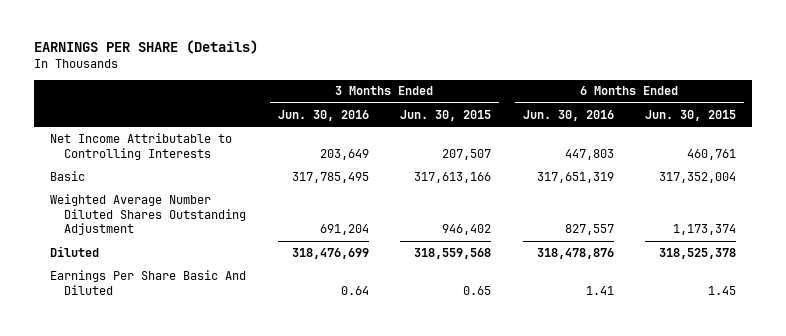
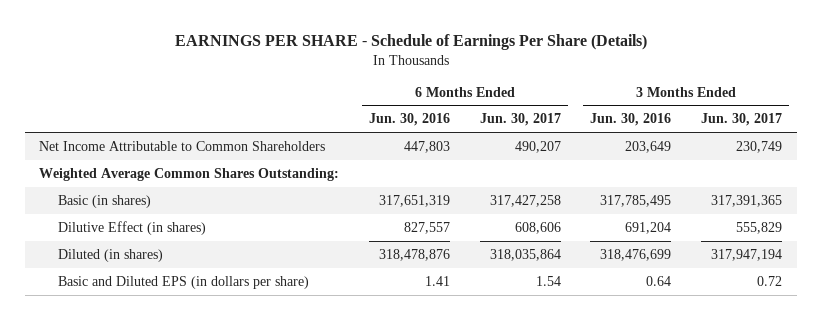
- EARNINGS PER SHARE (Details)
+ EARNINGS PER SHARE - Schedule of Earnings Per Share (Details)
- | 3 Months Ended Jun. 30, 2016 | 3 Months Ended Jun. 30, 2015 | 6 Months Ended Jun. 30, 2016 | 6 Months Ended Jun. 30, 2015
+ | 6 Months Ended Jun. 30, 2016 | 6 Months Ended Jun. 30, 2017 | 3 Months Ended Jun. 30, 2016 | 3 Months Ended Jun. 30, 2017
- Net Income Attributable to Controlling Interests | 203,649 | 207,507 | 447,803 | 460,761
- Basic | 317,785,495 | 317,613,166 | 317,651,319 | 317,352,004
- Weighted Average Number Diluted Shares Outstanding Adjustment | 691,204 | 946,402 | 827,557 | 1,173,374
- Diluted | 318,476,699 | 318,559,568 | 318,478,876 | 318,525,378
- Earnings Per Share Basic And Diluted | 0.64 | 0.65 | 1.41 | 1.45
+ Net Income Attributable to Common Shareholders | 447,803 | 490,207 | 203,649 | 230,749
+ Weighted Average Common Shares Outstanding:
+ Basic (in shares) | 317,651,319 | 317,427,258 | 317,785,495 | 317,391,365
+ Dilutive Effect (in shares) | 827,557 | 608,606 | 691,204 | 555,829
+ Diluted (in shares) | 318,478,876 | 318,035,864 | 318,476,699 | 317,947,194
+ Basic and Diluted EPS (in dollars per share) | 1.41 | 1.54 | 0.64 | 0.72

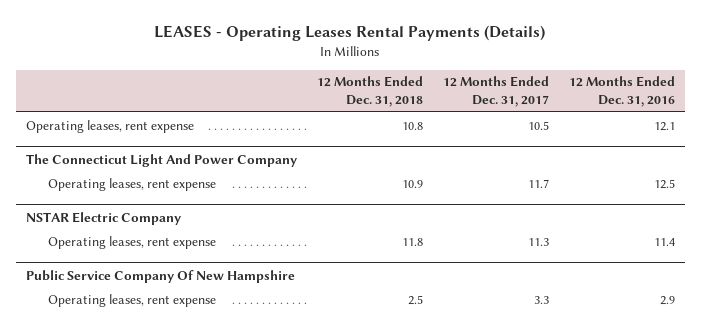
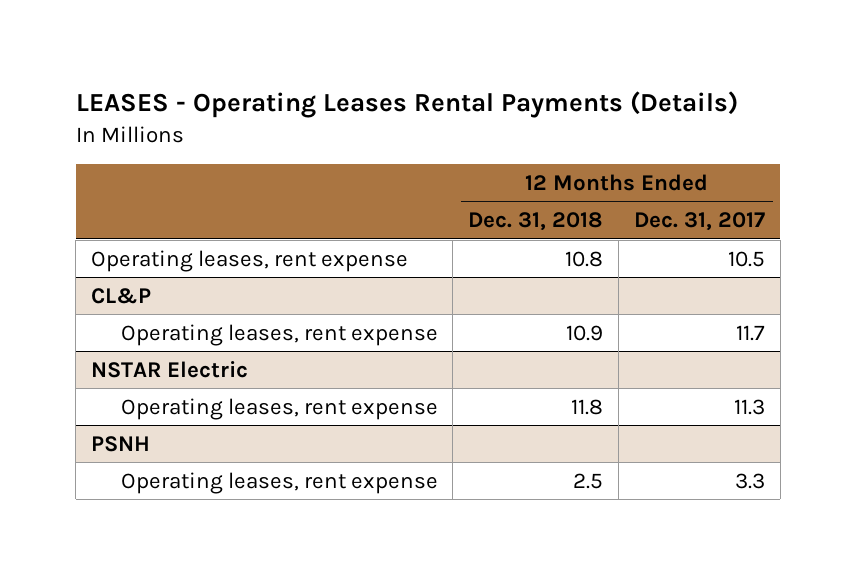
- | 12 Months Ended Dec. 31, 2018 | 12 Months Ended Dec. 31, 2017 | 12 Months Ended Dec. 31, 2016
+ | 12 Months Ended Dec. 31, 2018 | 12 Months Ended Dec. 31, 2017
- The Connecticut Light And Power Company
+ CL&P
- NSTAR Electric Company
+ NSTAR Electric
- Public Service Company Of New Hampshire
+ PSNH

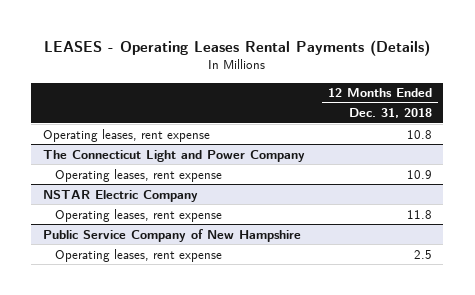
- | 12 Months Ended Dec. 31, 2018 | 12 Months Ended Dec. 31, 2017
+ | 12 Months Ended Dec. 31, 2018
- CL&P
+ The Connecticut Light and Power Company
- NSTAR Electric
+ NSTAR Electric Company
- PSNH
+ Public Service Company of New Hampshire

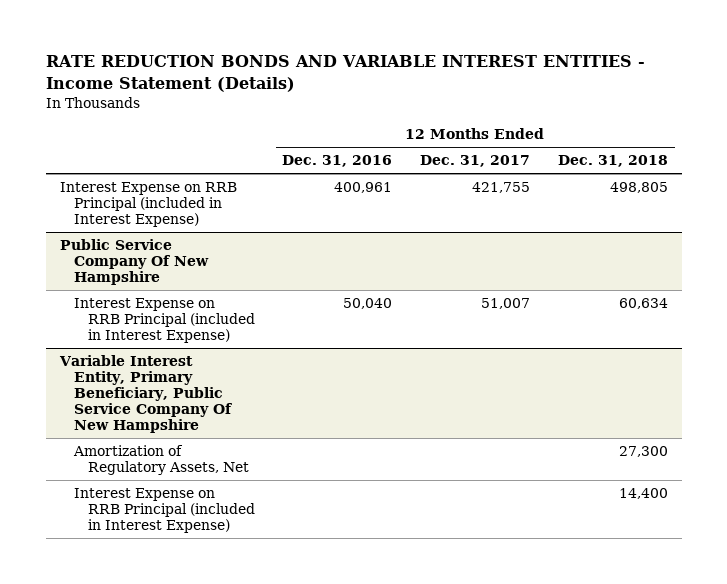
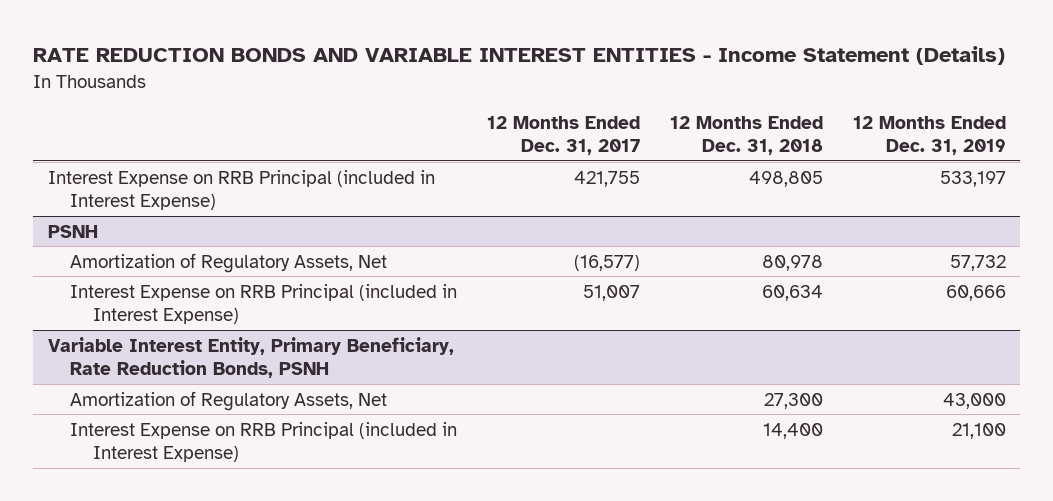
- | 12 Months Ended Dec. 31, 2016 | 12 Months Ended Dec. 31, 2017 | 12 Months Ended Dec. 31, 2018
+ | 12 Months Ended Dec. 31, 2017 | 12 Months Ended Dec. 31, 2018 | 12 Months Ended Dec. 31, 2019
- Public Service Company Of New Hampshire
+ PSNH
+ Amortization of Regulatory Assets, Net | (16,577) | 80,978 | 57,732
- Variable Interest Entity, Primary Beneficiary, Public Service Company Of New Hampshire
+ Variable Interest Entity, Primary Beneficiary, Rate Reduction Bonds, PSNH

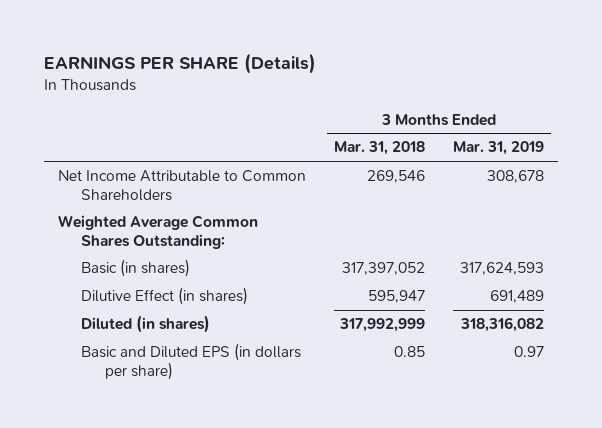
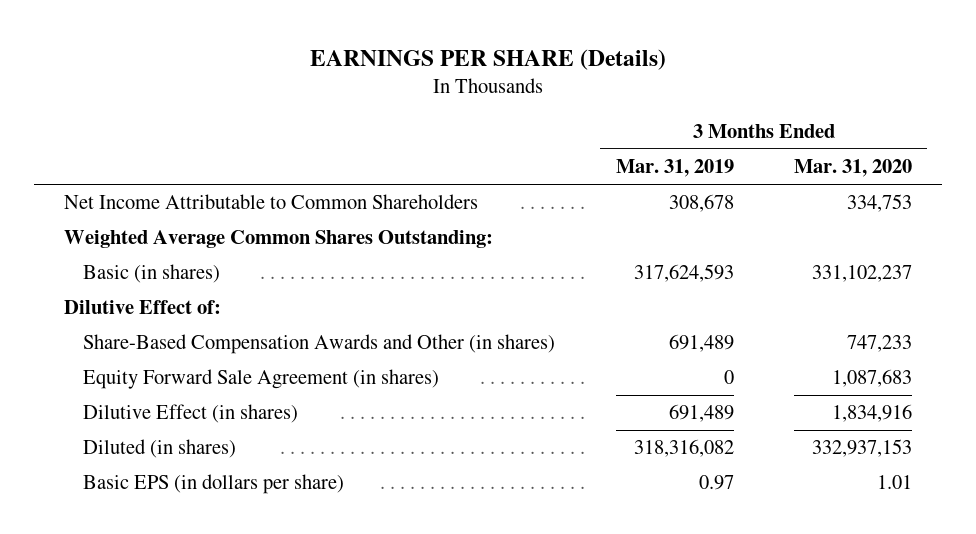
- | 3 Months Ended Mar. 31, 2018 | 3 Months Ended Mar. 31, 2019
+ | 3 Months Ended Mar. 31, 2019 | 3 Months Ended Mar. 31, 2020
+ Dilutive Effect of:
+ Share-Based Compensation Awards and Other (in shares) | 691,489 | 747,233
+ Equity Forward Sale Agreement (in shares) | 0 | 1,087,683
- Basic and Diluted EPS (in dollars per share) | 0.85 | 0.97
+ Basic EPS (in dollars per share) | 0.97 | 1.01

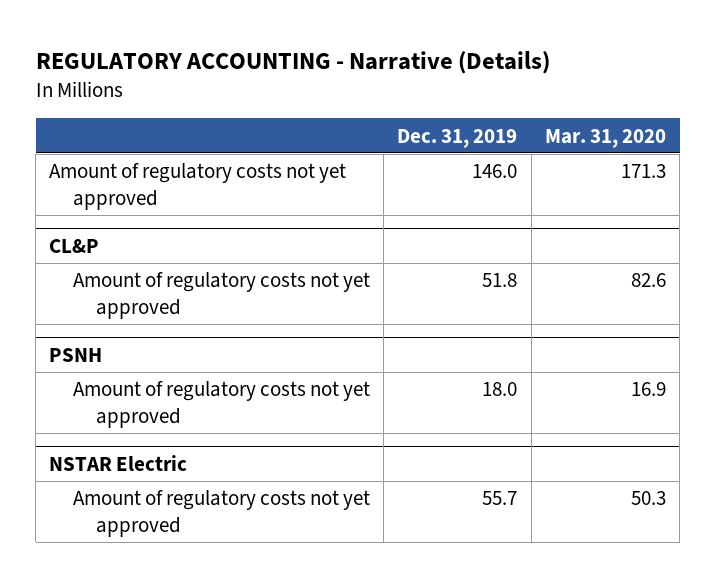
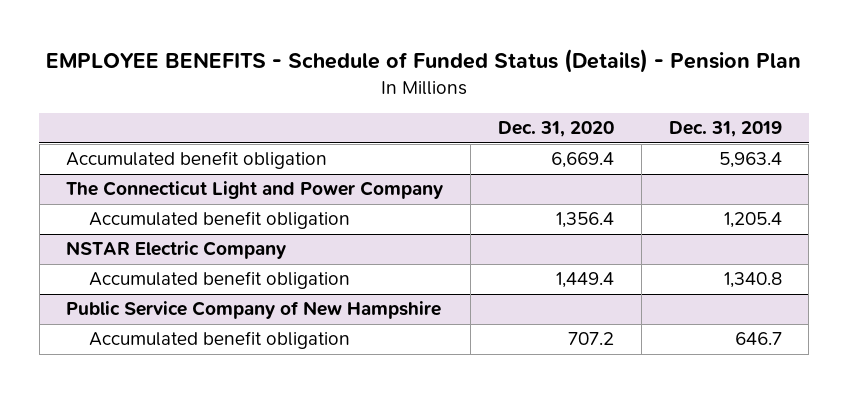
- REGULATORY ACCOUNTING - Narrative (Details)
+ EMPLOYEE BENEFITS - Schedule of Funded Status (Details) - Pension Plan
- | Dec. 31, 2019 | Mar. 31, 2020
+ | Dec. 31, 2020 | Dec. 31, 2019
- Amount of regulatory costs not yet approved | 146.0 | 171.3
- CL&P
- Amount of regulatory costs not yet approved | 51.8 | 82.6
- PSNH
- Amount of regulatory costs not yet approved | 18.0 | 16.9
- NSTAR Electric
- Amount of regulatory costs not yet approved | 55.7 | 50.3
+ Accumulated benefit obligation | 6,669.4 | 5,963.4
+ The Connecticut Light and Power Company
+ Accumulated benefit obligation | 1,356.4 | 1,205.4
+ NSTAR Electric Company
+ Accumulated benefit obligation | 1,449.4 | 1,340.8
+ Public Service Company of New Hampshire
+ Accumulated benefit obligation | 707.2 | 646.7

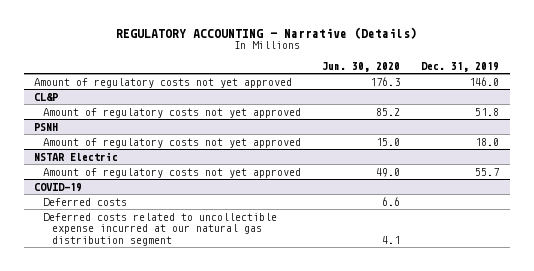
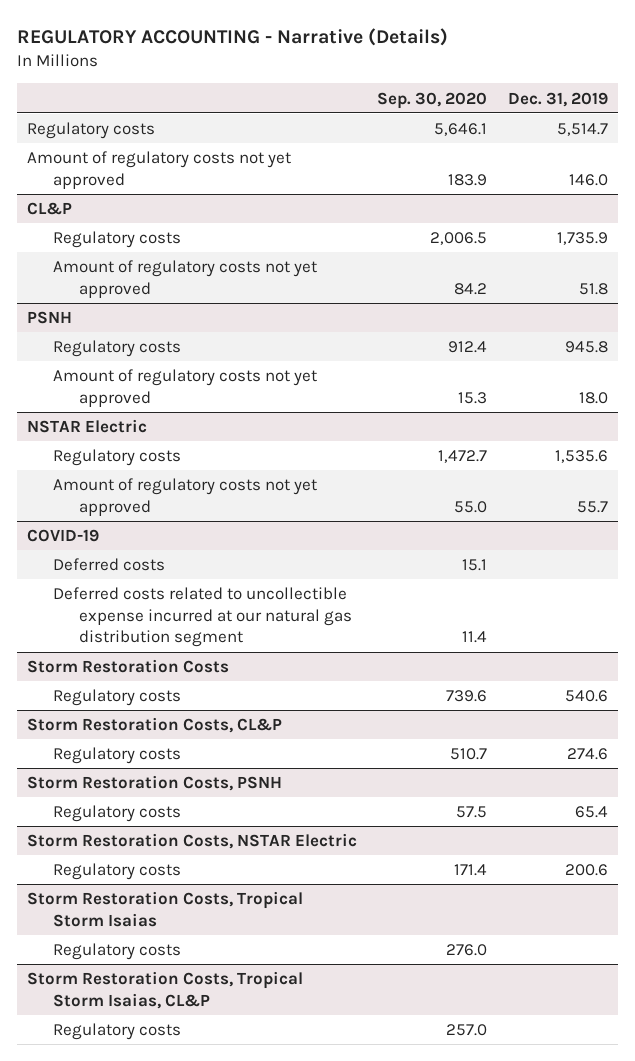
- | Jun. 30, 2020 | Dec. 31, 2019
+ | Sep. 30, 2020 | Dec. 31, 2019
+ Regulatory costs | 5,646.1 | 5,514.7
@ CL&P
+ Regulatory costs | 2,006.5 | 1,735.9
@ PSNH
+ Regulatory costs | 912.4 | 945.8
@ NSTAR Electric
+ Regulatory costs | 1,472.7 | 1,535.6
+ Storm Restoration Costs
+ Regulatory costs | 739.6 | 540.6
+ Storm Restoration Costs, CL&P
+ Regulatory costs | 510.7 | 274.6
+ Storm Restoration Costs, PSNH
+ Regulatory costs | 57.5 | 65.4
+ Storm Restoration Costs, NSTAR Electric
+ Regulatory costs | 171.4 | 200.6
+ Storm Restoration Costs, Tropical Storm Isaias
+ Regulatory costs | 276.0 |
+ Storm Restoration Costs, Tropical Storm Isaias, CL&P
+ Regulatory costs | 257.0 |

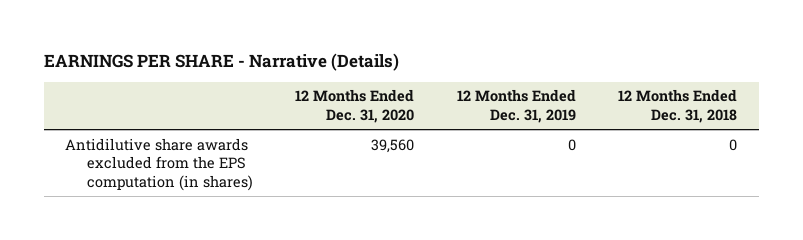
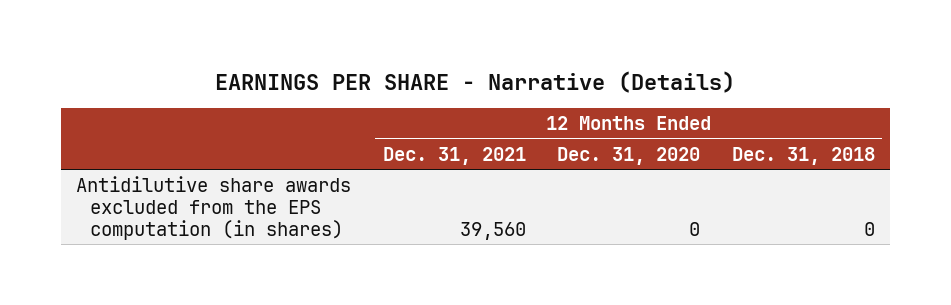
- | 12 Months Ended Dec. 31, 2020 | 12 Months Ended Dec. 31, 2019 | 12 Months Ended Dec. 31, 2018
+ | 12 Months Ended Dec. 31, 2021 | 12 Months Ended Dec. 31, 2020 | 12 Months Ended Dec. 31, 2018
- Antidilutive share awards excluded from the EPS computation (in shares) | 39,560 | 0 | 0
+ Antidilutive share awards excluded from the EPS computation (in shares) | 39,560 | 0 | 0

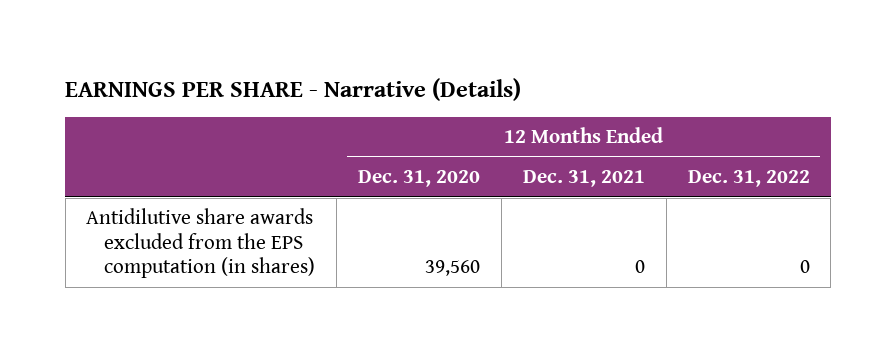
- | 12 Months Ended Dec. 31, 2021 | 12 Months Ended Dec. 31, 2020 | 12 Months Ended Dec. 31, 2018
+ | 12 Months Ended Dec. 31, 2020 | 12 Months Ended Dec. 31, 2021 | 12 Months Ended Dec. 31, 2022
- Antidilutive share awards excluded from the EPS computation (in shares) | 39,560 | 0 | 0
+ Antidilutive share awards excluded from the EPS computation (in shares) | 39,560 | 0 | 0

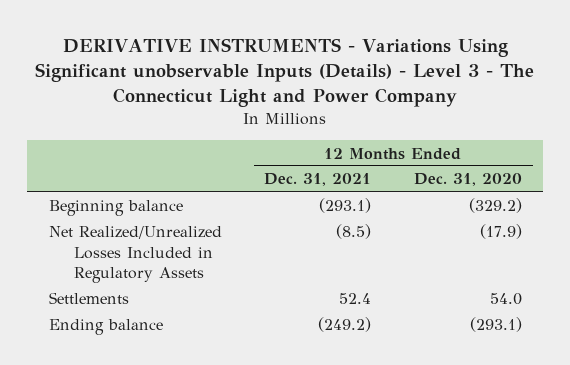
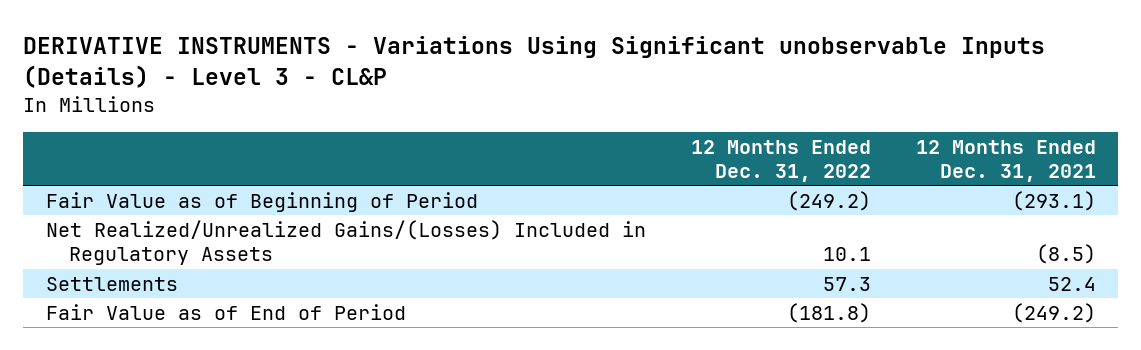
- DERIVATIVE INSTRUMENTS - Variations Using Significant unobservable Inputs (Details) - Level 3 - The Connecticut Light and Power Company
+ DERIVATIVE INSTRUMENTS - Variations Using Significant unobservable Inputs (Details) - Level 3 - CL&P
- | 12 Months Ended Dec. 31, 2021 | 12 Months Ended Dec. 31, 2020
+ | 12 Months Ended Dec. 31, 2022 | 12 Months Ended Dec. 31, 2021
- Beginning balance | (293.1) | (329.2)
- Net Realized/Unrealized Losses Included in Regulatory Assets | (8.5) | (17.9)
+ Fair Value as of Beginning of Period | (249.2) | (293.1)
+ Net Realized/Unrealized Gains/(Losses) Included in Regulatory Assets | 10.1 | (8.5)
- Ending balance | (249.2) | (293.1)
+ Fair Value as of End of Period | (181.8) | (249.2)

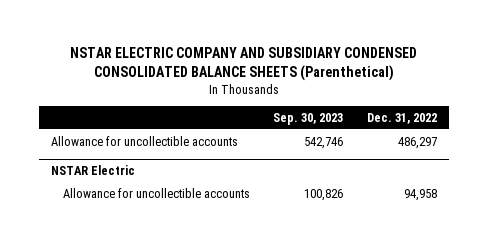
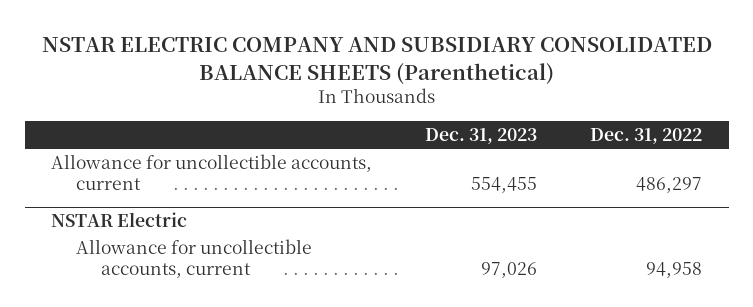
- NSTAR ELECTRIC COMPANY AND SUBSIDIARY CONDENSED CONSOLIDATED BALANCE SHEETS (Parenthetical)
+ NSTAR ELECTRIC COMPANY AND SUBSIDIARY CONSOLIDATED BALANCE SHEETS (Parenthetical)
- | Sep. 30, 2023 | Dec. 31, 2022
+ | Dec. 31, 2023 | Dec. 31, 2022
- Allowance for uncollectible accounts | 542,746 | 486,297
+ Allowance for uncollectible accounts, current | 554,455 | 486,297
@ NSTAR Electric
- Allowance for uncollectible accounts | 100,826 | 94,958
+ Allowance for uncollectible accounts, current | 97,026 | 94,958

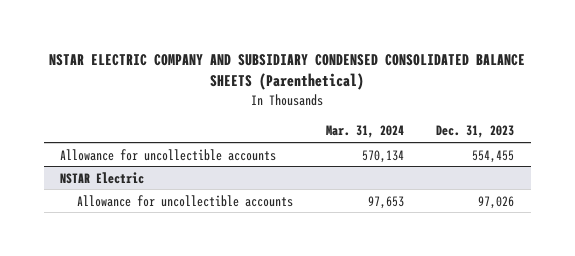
- NSTAR ELECTRIC COMPANY AND SUBSIDIARY CONSOLIDATED BALANCE SHEETS (Parenthetical)
+ NSTAR ELECTRIC COMPANY AND SUBSIDIARY CONDENSED CONSOLIDATED BALANCE SHEETS (Parenthetical)
- | Dec. 31, 2023 | Dec. 31, 2022
+ | Mar. 31, 2024 | Dec. 31, 2023
- Allowance for uncollectible accounts, current | 554,455 | 486,297
+ Allowance for uncollectible accounts | 570,134 | 554,455
@ NSTAR Electric
- Allowance for uncollectible accounts, current | 97,026 | 94,958
+ Allowance for uncollectible accounts | 97,653 | 97,026

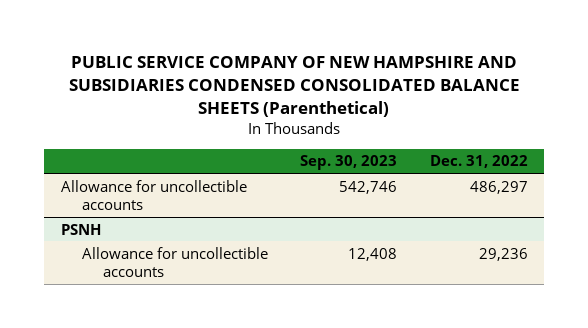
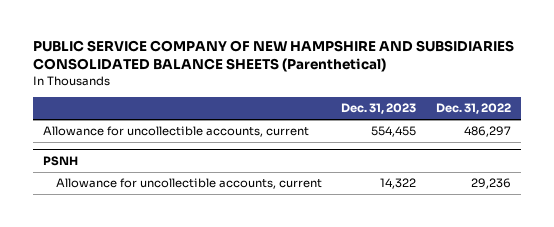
- PUBLIC SERVICE COMPANY OF NEW HAMPSHIRE AND SUBSIDIARIES CONDENSED CONSOLIDATED BALANCE SHEETS (Parenthetical)
+ PUBLIC SERVICE COMPANY OF NEW HAMPSHIRE AND SUBSIDIARIES CONSOLIDATED BALANCE SHEETS (Parenthetical)
- | Sep. 30, 2023 | Dec. 31, 2022
+ | Dec. 31, 2023 | Dec. 31, 2022
- Allowance for uncollectible accounts | 542,746 | 486,297
+ Allowance for uncollectible accounts, current | 554,455 | 486,297
@ PSNH
- Allowance for uncollectible accounts | 12,408 | 29,236
+ Allowance for uncollectible accounts, current | 14,322 | 29,236

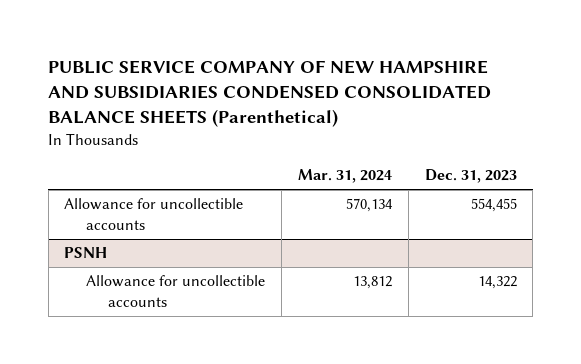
- PUBLIC SERVICE COMPANY OF NEW HAMPSHIRE AND SUBSIDIARIES CONSOLIDATED BALANCE SHEETS (Parenthetical)
+ PUBLIC SERVICE COMPANY OF NEW HAMPSHIRE AND SUBSIDIARIES CONDENSED CONSOLIDATED BALANCE SHEETS (Parenthetical)
- | Dec. 31, 2023 | Dec. 31, 2022
+ | Mar. 31, 2024 | Dec. 31, 2023
- Allowance for uncollectible accounts, current | 554,455 | 486,297
+ Allowance for uncollectible accounts | 570,134 | 554,455
@ PSNH
- Allowance for uncollectible accounts, current | 14,322 | 29,236
+ Allowance for uncollectible accounts | 13,812 | 14,322

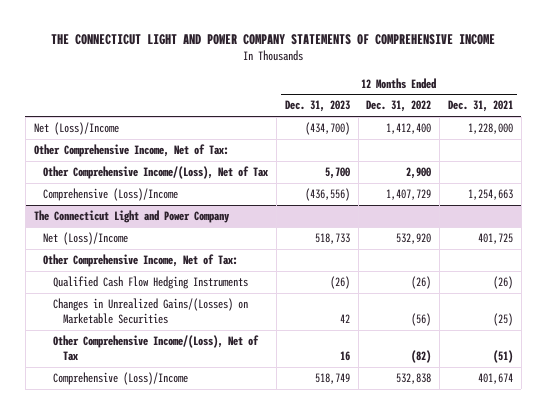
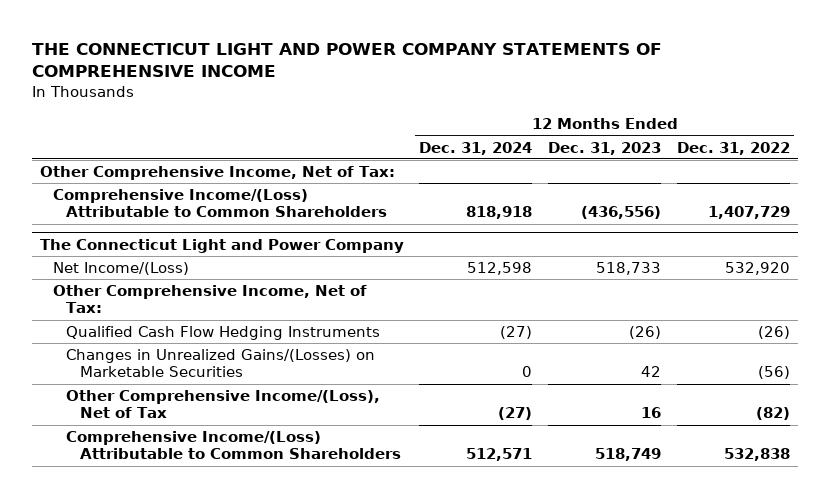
- | 12 Months Ended Dec. 31, 2023 | 12 Months Ended Dec. 31, 2022 | 12 Months Ended Dec. 31, 2021
+ | 12 Months Ended Dec. 31, 2024 | 12 Months Ended Dec. 31, 2023 | 12 Months Ended Dec. 31, 2022
- Net (Loss)/Income | (434,700) | 1,412,400 | 1,228,000
- Other Comprehensive Income/(Loss), Net of Tax | 5,700 | 2,900 |
- Comprehensive (Loss)/Income | (436,556) | 1,407,729 | 1,254,663
+ Comprehensive Income/(Loss) Attributable to Common Shareholders | 818,918 | (436,556) | 1,407,729
@ The Connecticut Light and Power Company
- Net (Loss)/Income | 518,733 | 532,920 | 401,725
+ Net Income/(Loss) | 512,598 | 518,733 | 532,920
- Comprehensive (Loss)/Income | 518,749 | 532,838 | 401,674
+ Comprehensive Income/(Loss) Attributable to Common Shareholders | 512,571 | 518,749 | 532,838

